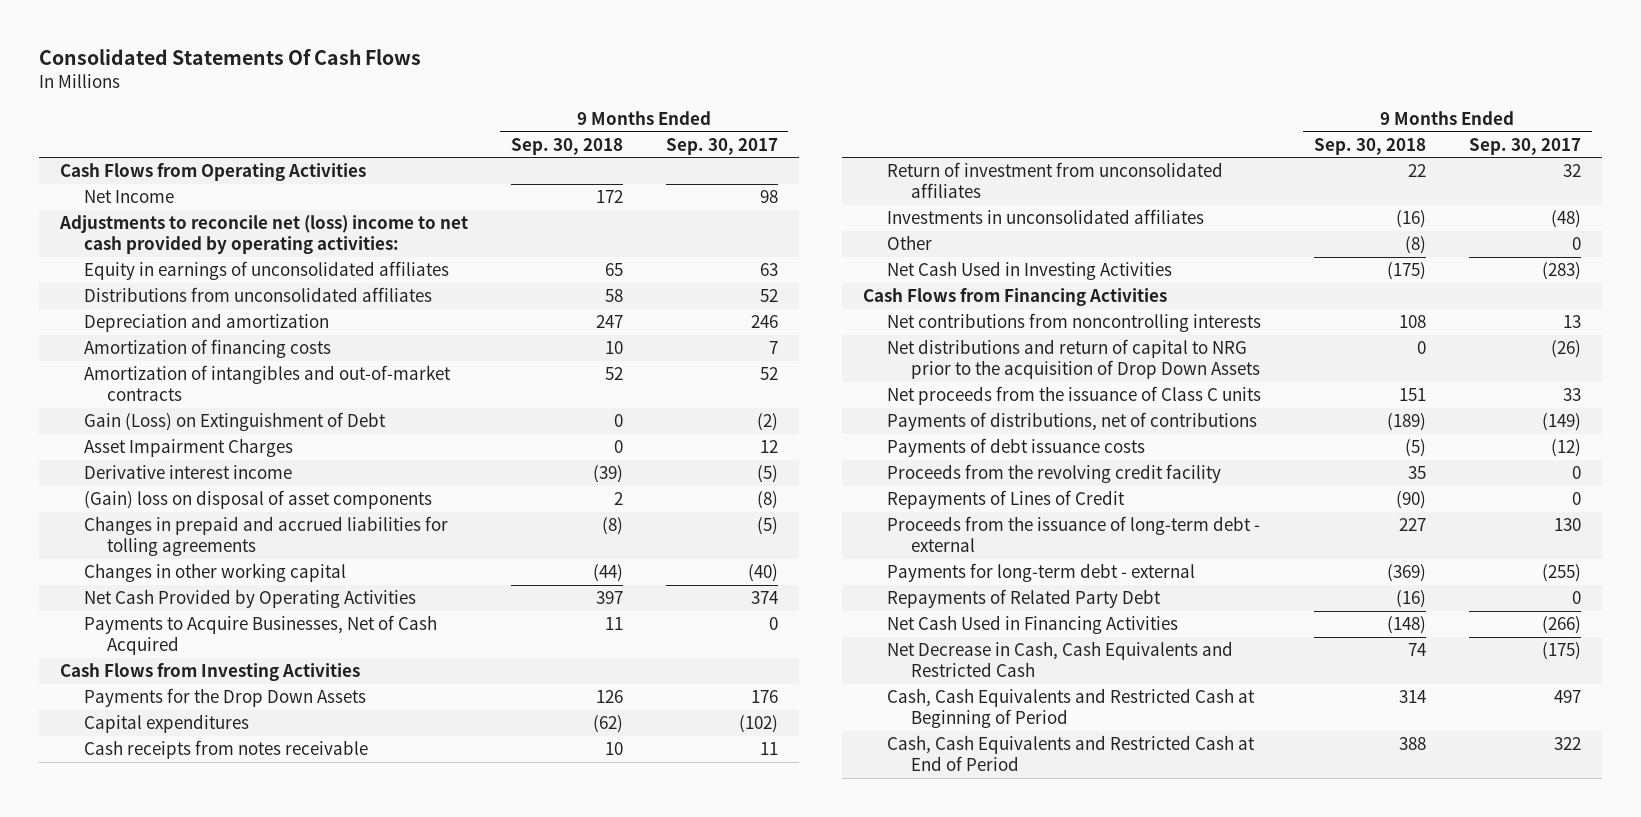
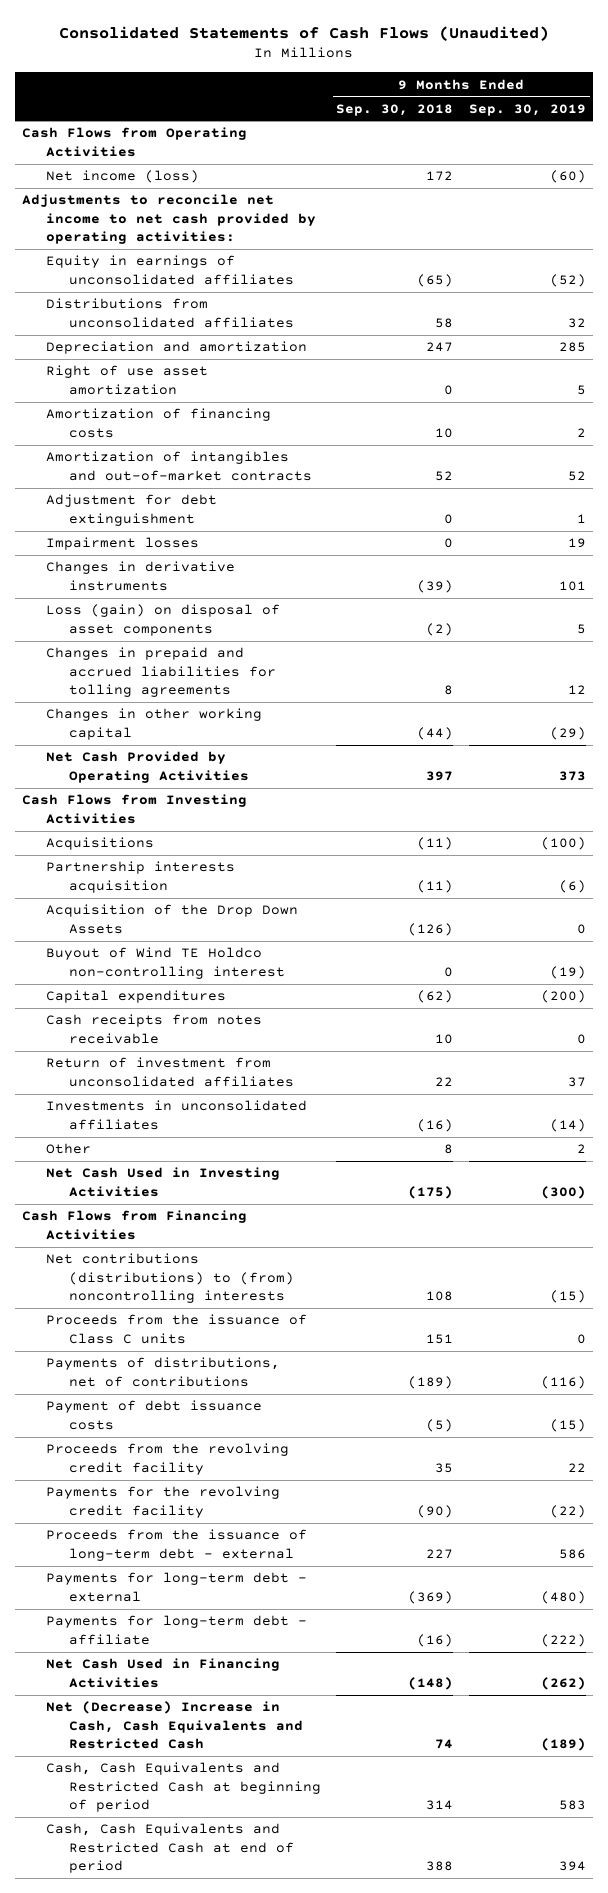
- Consolidated Statements Of Cash Flows
+ Consolidated Statements of Cash Flows (Unaudited)
- | 9 Months Ended Sep. 30, 2018 | 9 Months Ended Sep. 30, 2017
+ | 9 Months Ended Sep. 30, 2018 | 9 Months Ended Sep. 30, 2019
- Net Income | 172 | 98
- Adjustments to reconcile net (loss) income to net cash provided by operating activities:
- Equity in earnings of unconsolidated affiliates | 65 | 63
+ Net income (loss) | 172 | (60)
+ Adjustments to reconcile net income to net cash provided by operating activities:
+ Equity in earnings of unconsolidated affiliates | (65) | (52)
+ Right of use asset amortization | 0 | 5
- Gain (Loss) on Extinguishment of Debt | 0 | (2)
- Asset Impairment Charges | 0 | 12
- Derivative interest income | (39) | (5)
- (Gain) loss on disposal of asset components | 2 | (8)
- Changes in prepaid and accrued liabilities for tolling agreements | (8) | (5)
+ Adjustment for debt extinguishment | 0 | 1
+ Impairment losses | 0 | 19
+ Changes in derivative instruments | (39) | 101
+ Loss (gain) on disposal of asset components | (2) | 5
+ Changes in prepaid and accrued liabilities for tolling agreements | 8 | 12
- Payments to Acquire Businesses, Net of Cash Acquired | 11 | 0
- Payments for the Drop Down Assets | 126 | 176
+ Acquisitions | (11) | (100)
+ Partnership interests acquisition | (11) | (6)
+ Acquisition of the Drop Down Assets | (126) | 0
+ Buyout of Wind TE Holdco non-controlling interest | 0 | (19)
- Other | (8) | 0
+ Other | 8 | 2
- Net contributions from noncontrolling interests | 108 | 13
- Net distributions and return of capital to NRG prior to the acquisition of Drop Down Assets | 0 | (26)
- Net proceeds from the issuance of Class C units | 151 | 33
+ Net contributions (distributions) to (from) noncontrolling interests | 108 | (15)
+ Proceeds from the issuance of Class C units | 151 | 0
- Payments of debt issuance costs | (5) | (12)
+ Payment of debt issuance costs | (5) | (15)
- Repayments of Lines of Credit | (90) | 0
+ Payments for the revolving credit facility | (90) | (22)
- Repayments of Related Party Debt | (16) | 0
+ Payments for long-term debt - affiliate | (16) | (222)
- Net Decrease in Cash, Cash Equivalents and Restricted Cash | 74 | (175)
- Cash, Cash Equivalents and Restricted Cash at Beginning of Period | 314 | 497
- Cash, Cash Equivalents and Restricted Cash at End of Period | 388 | 322
+ Net (Decrease) Increase in Cash, Cash Equivalents and Restricted Cash | 74 | (189)
+ Cash, Cash Equivalents and Restricted Cash at beginning of period | 314 | 583
+ Cash, Cash Equivalents and Restricted Cash at end of period | 388 | 394

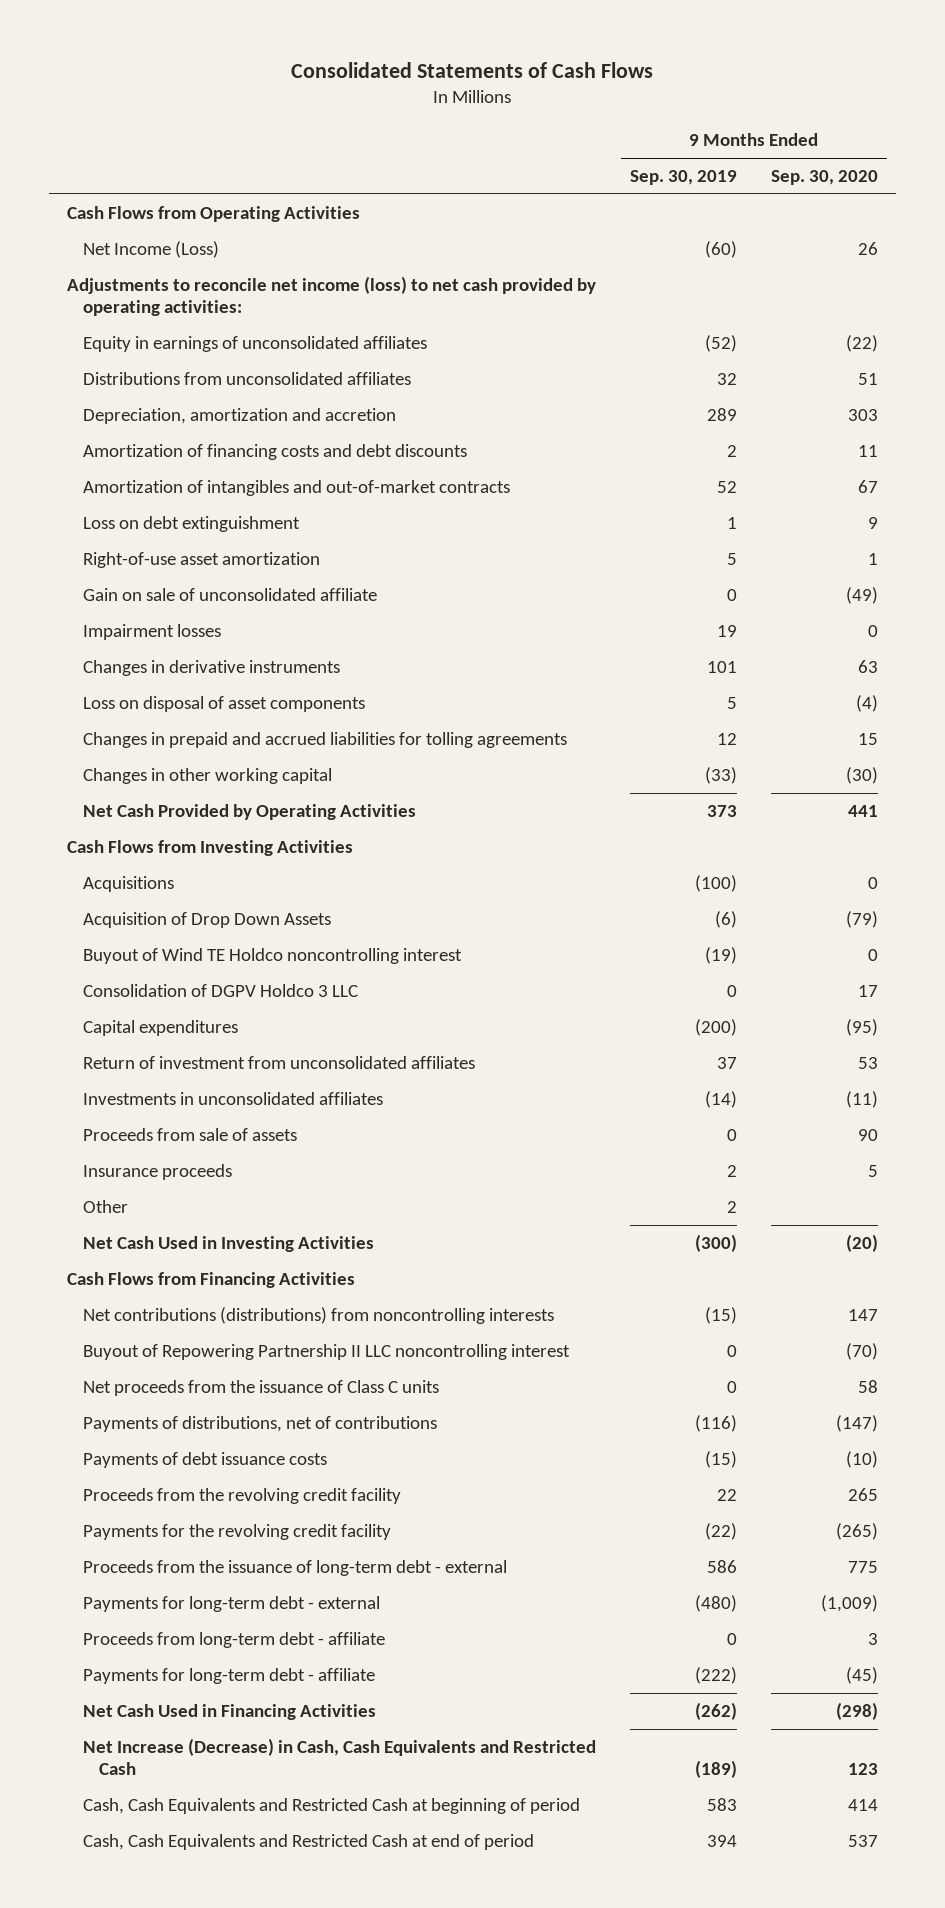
- Consolidated Statements of Cash Flows (Unaudited)
+ Consolidated Statements of Cash Flows
- | 9 Months Ended Sep. 30, 2018 | 9 Months Ended Sep. 30, 2019
+ | 9 Months Ended Sep. 30, 2019 | 9 Months Ended Sep. 30, 2020
- Net income (loss) | 172 | (60)
- Adjustments to reconcile net income to net cash provided by operating activities:
+ Net Income (Loss) | (60) | 26
+ Adjustments to reconcile net income (loss) to net cash provided by operating activities:
- Depreciation and amortization | 247 | 285
- Right of use asset amortization | 0 | 5
- Amortization of financing costs | 10 | 2
+ Depreciation, amortization and accretion | 289 | 303
+ Amortization of financing costs and debt discounts | 2 | 11
- Adjustment for debt extinguishment | 0 | 1
+ Loss on debt extinguishment | 1 | 9
+ Right-of-use asset amortization | 5 | 1
+ Gain on sale of unconsolidated affiliate | 0 | (49)
- Loss (gain) on disposal of asset components | (2) | 5
+ Loss on disposal of asset components | 5 | (4)
- Changes in other working capital | (44) | (29)
+ Changes in other working capital | (33) | (30)
- Partnership interests acquisition | (11) | (6)
- Acquisition of the Drop Down Assets | (126) | 0
- Buyout of Wind TE Holdco non-controlling interest | 0 | (19)
+ Acquisition of Drop Down Assets | (6) | (79)
+ Buyout of Wind TE Holdco noncontrolling interest | (19) | 0
+ Consolidation of DGPV Holdco 3 LLC | 0 | 17
- Cash receipts from notes receivable | 10 | 0
+ Proceeds from sale of assets | 0 | 90
+ Insurance proceeds | 2 | 5
- Net contributions (distributions) to (from) noncontrolling interests | 108 | (15)
- Proceeds from the issuance of Class C units | 151 | 0
+ Net contributions (distributions) from noncontrolling interests | (15) | 147
+ Buyout of Repowering Partnership II LLC noncontrolling interest | 0 | (70)
+ Net proceeds from the issuance of Class C units | 0 | 58
- Payment of debt issuance costs | (5) | (15)
+ Payments of debt issuance costs | (15) | (10)
+ Proceeds from long-term debt - affiliate | 0 | 3
- Net (Decrease) Increase in Cash, Cash Equivalents and Restricted Cash | 74 | (189)
+ Net Increase (Decrease) in Cash, Cash Equivalents and Restricted Cash | (189) | 123

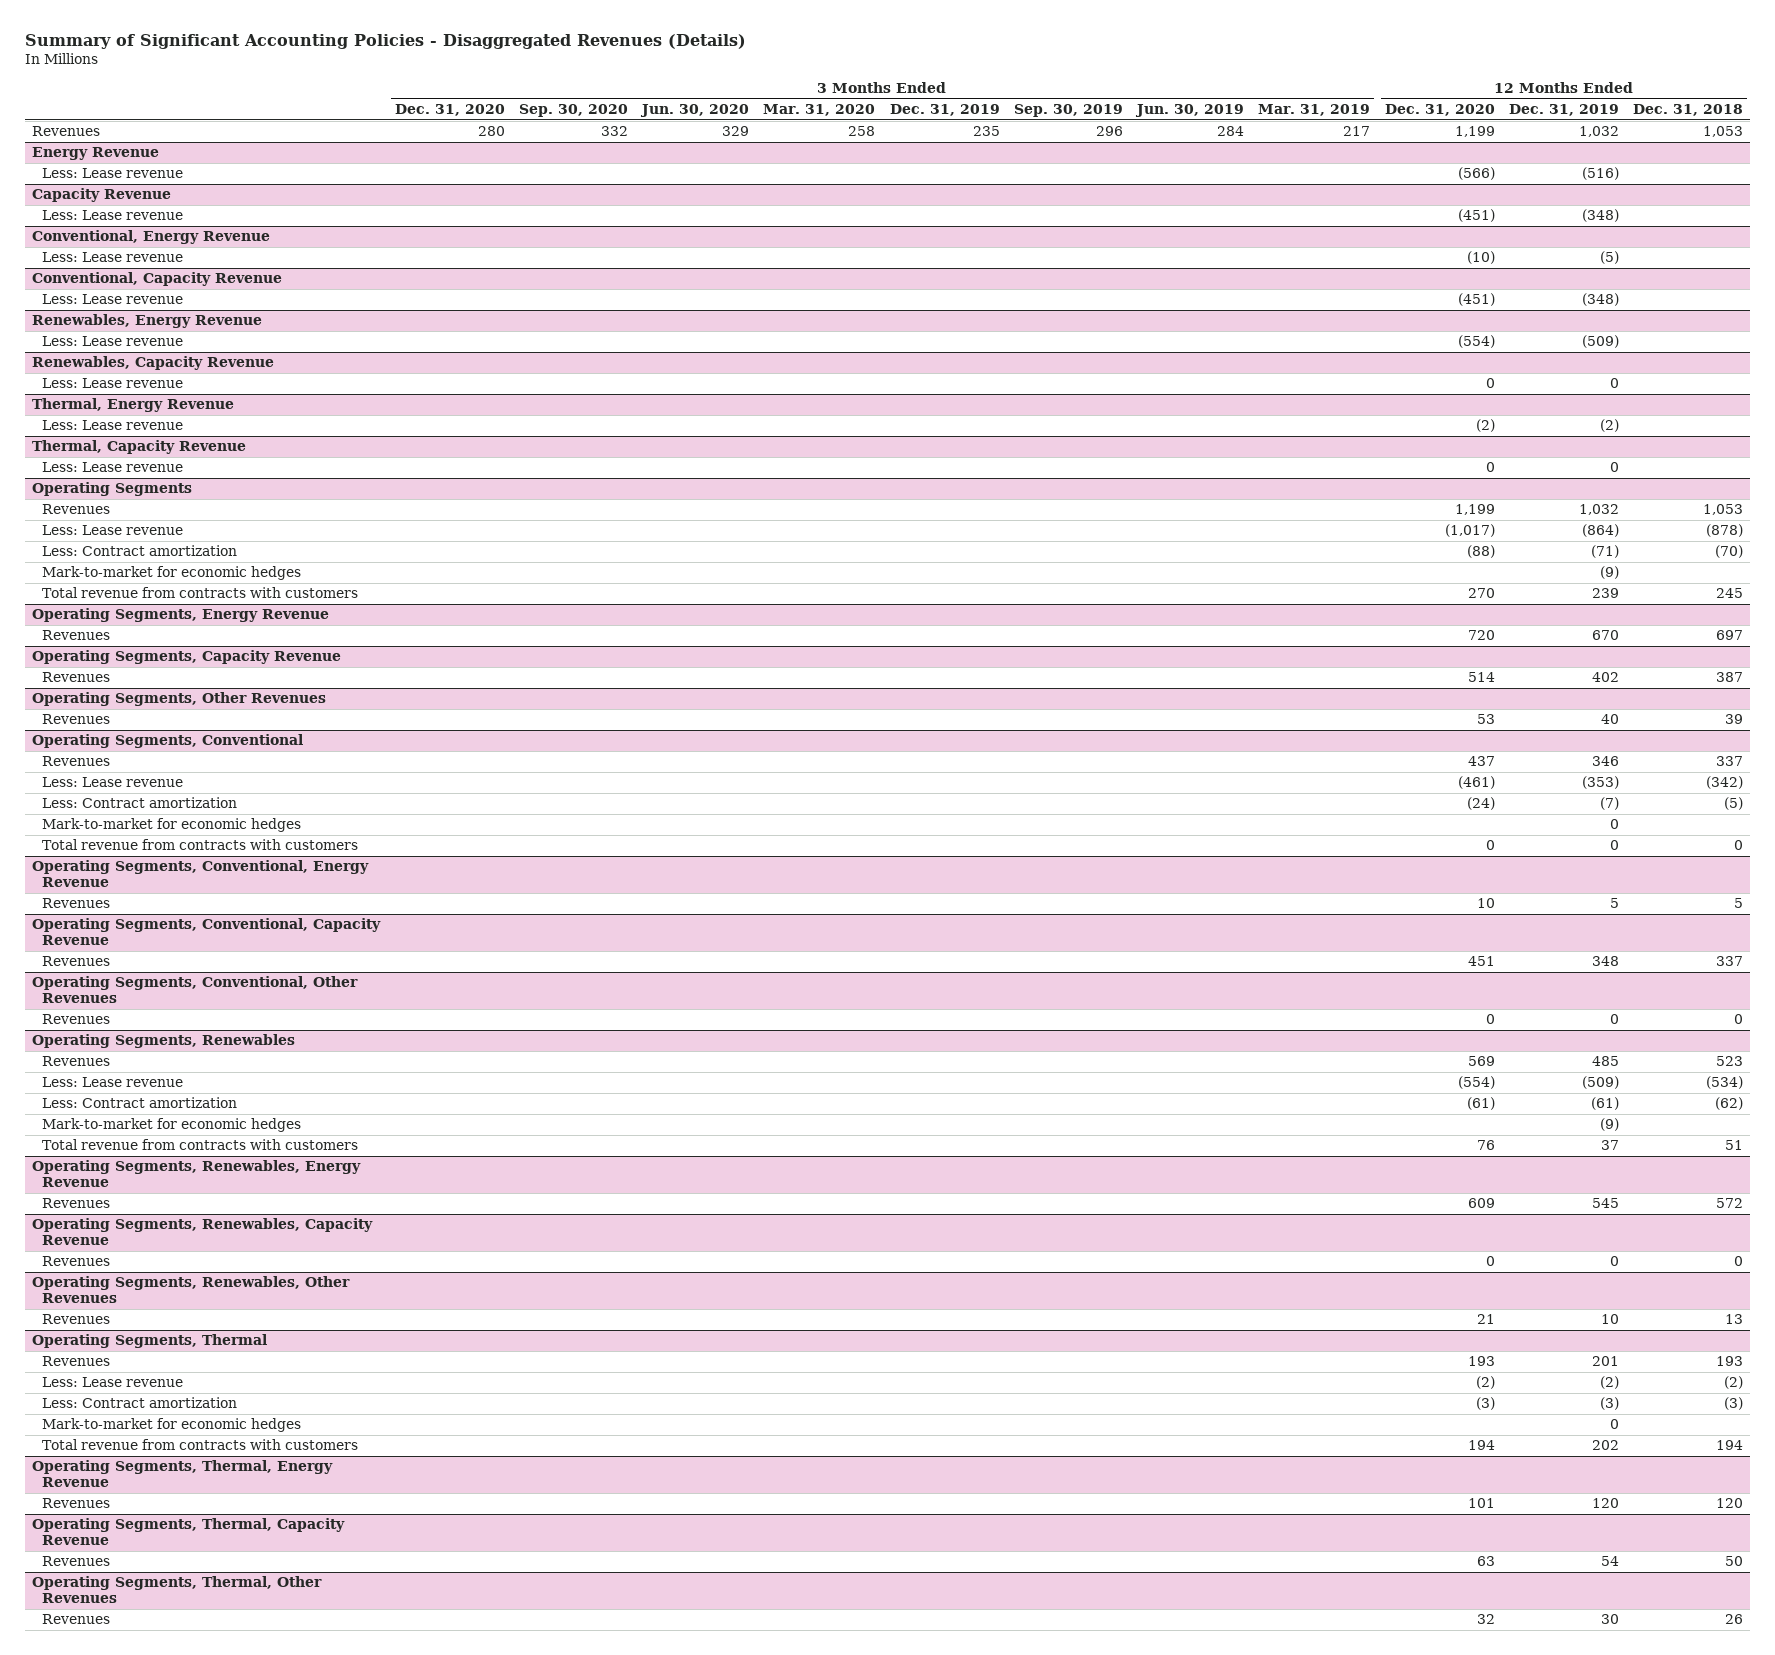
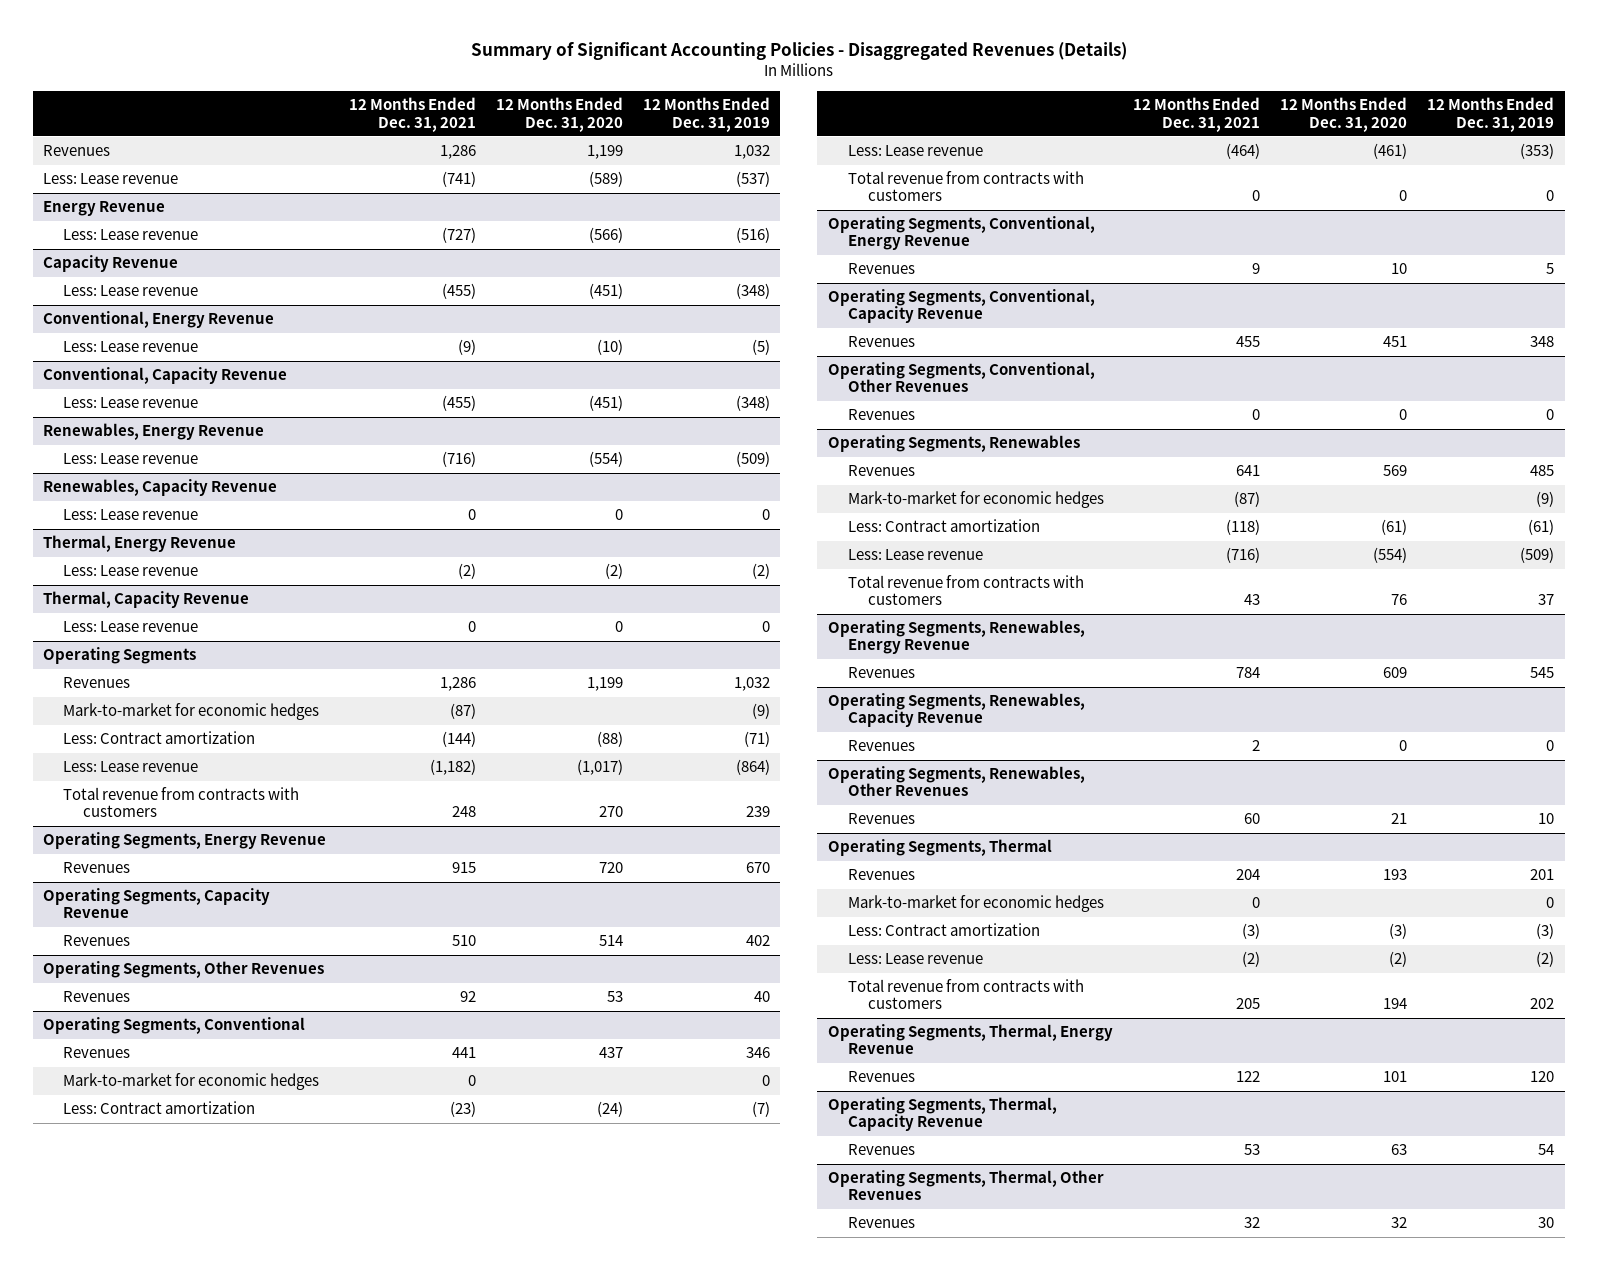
- | 3 Months Ended Dec. 31, 2020 | 3 Months Ended Sep. 30, 2020 | 3 Months Ended Jun. 30, 2020 | 3 Months Ended Mar. 31, 2020 | 3 Months Ended Dec. 31, 2019 | 3 Months Ended Sep. 30, 2019 | 3 Months Ended Jun. 30, 2019 | 3 Months Ended Mar. 31, 2019 | 12 Months Ended Dec. 31, 2020 | 12 Months Ended Dec. 31, 2019 | 12 Months Ended Dec. 31, 2018
+ | 12 Months Ended Dec. 31, 2021 | 12 Months Ended Dec. 31, 2020 | 12 Months Ended Dec. 31, 2019
+ Less: Lease revenue | (741) | (589) | (537)
@ Operating Segments
moved down: Less: Contract amortization | (144) | (88) | (71)
moved down: Less: Lease revenue | (1,182) | (1,017) | (864)
@ Operating Segments, Conventional
moved down: Less: Contract amortization | (23) | (24) | (7)
moved down: Less: Lease revenue | (464) | (461) | (353)
@ Operating Segments, Renewables
moved down: Less: Contract amortization | (118) | (61) | (61)
moved down: Less: Lease revenue | (716) | (554) | (509)
@ Operating Segments, Thermal
moved down: Less: Contract amortization | (3) | (3) | (3)
moved down: Less: Lease revenue | (2) | (2) | (2)

